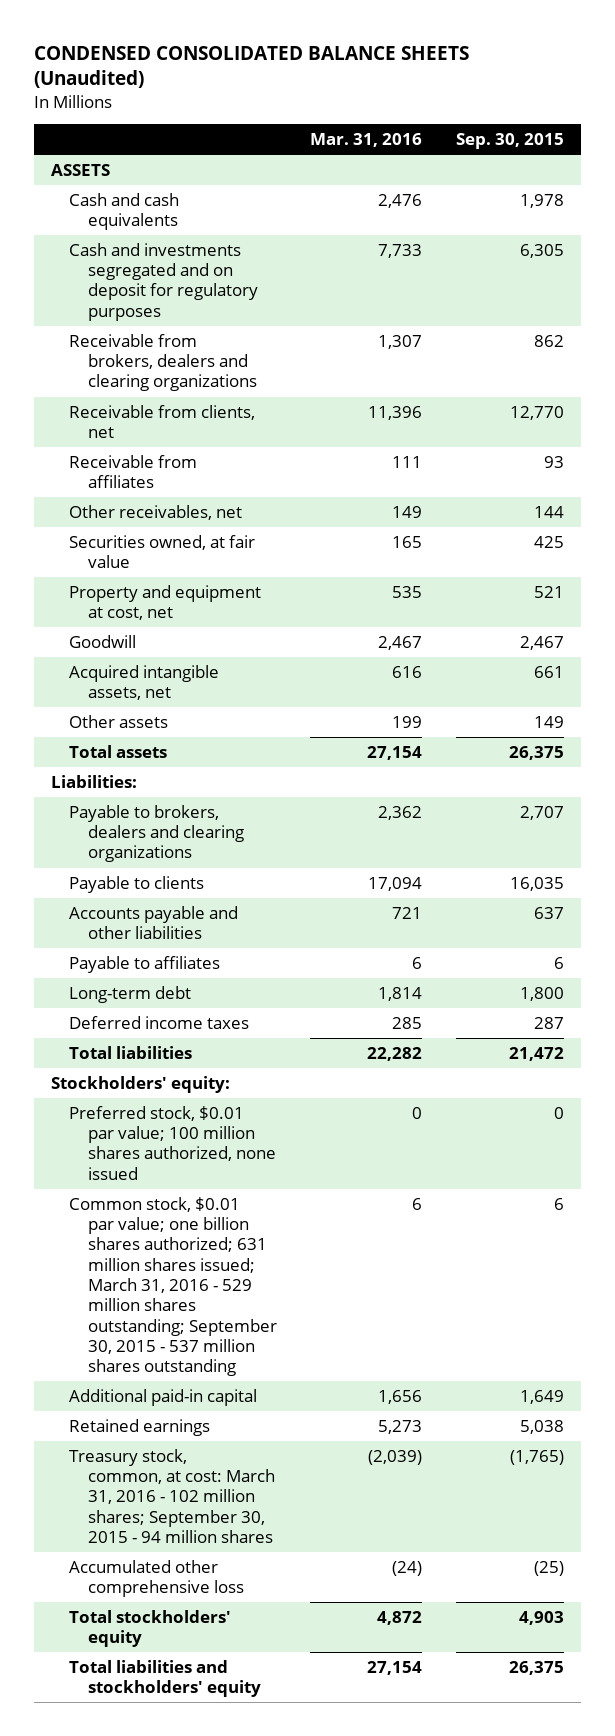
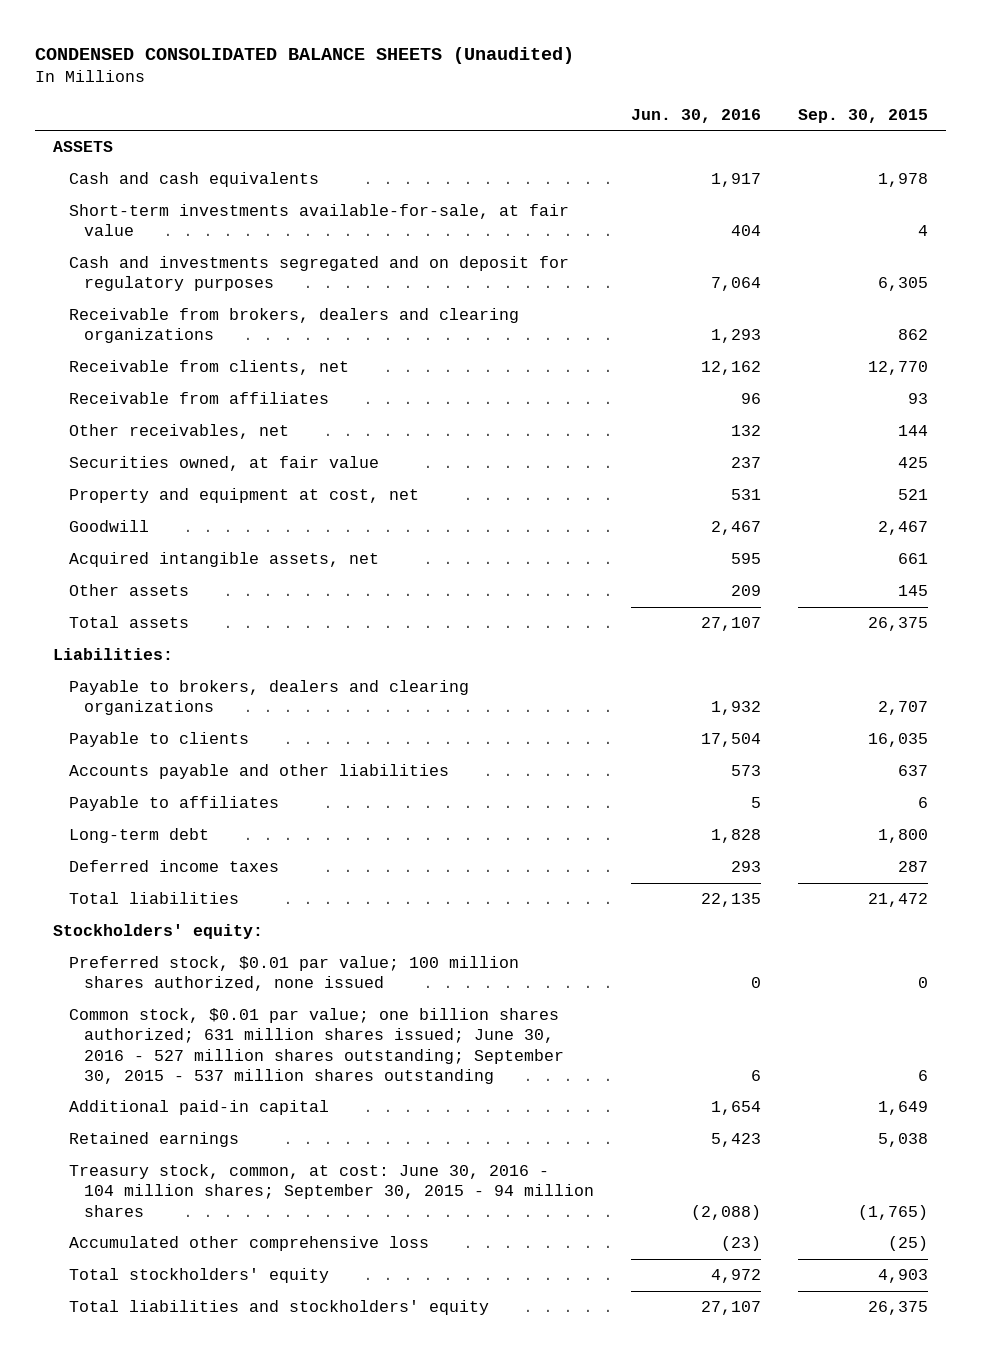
- | Mar. 31, 2016 | Sep. 30, 2015
+ | Jun. 30, 2016 | Sep. 30, 2015
+ Short-term investments available-for-sale, at fair value | 404 | 4
- Other assets | 199 | 149
+ Other assets | 209 | 145
- Common stock, $0.01 par value; one billion shares authorized; 631 million shares issued; March 31, 2016 - 529 million shares outstanding; September 30, 2015 - 537 million shares outstanding | 6 | 6
+ Common stock, $0.01 par value; one billion shares authorized; 631 million shares issued; June 30, 2016 - 527 million shares outstanding; September 30, 2015 - 537 million shares outstanding | 6 | 6
- Treasury stock, common, at cost: March 31, 2016 - 102 million shares; September 30, 2015 - 94 million shares | (2,039) | (1,765)
+ Treasury stock, common, at cost: June 30, 2016 - 104 million shares; September 30, 2015 - 94 million shares | (2,088) | (1,765)

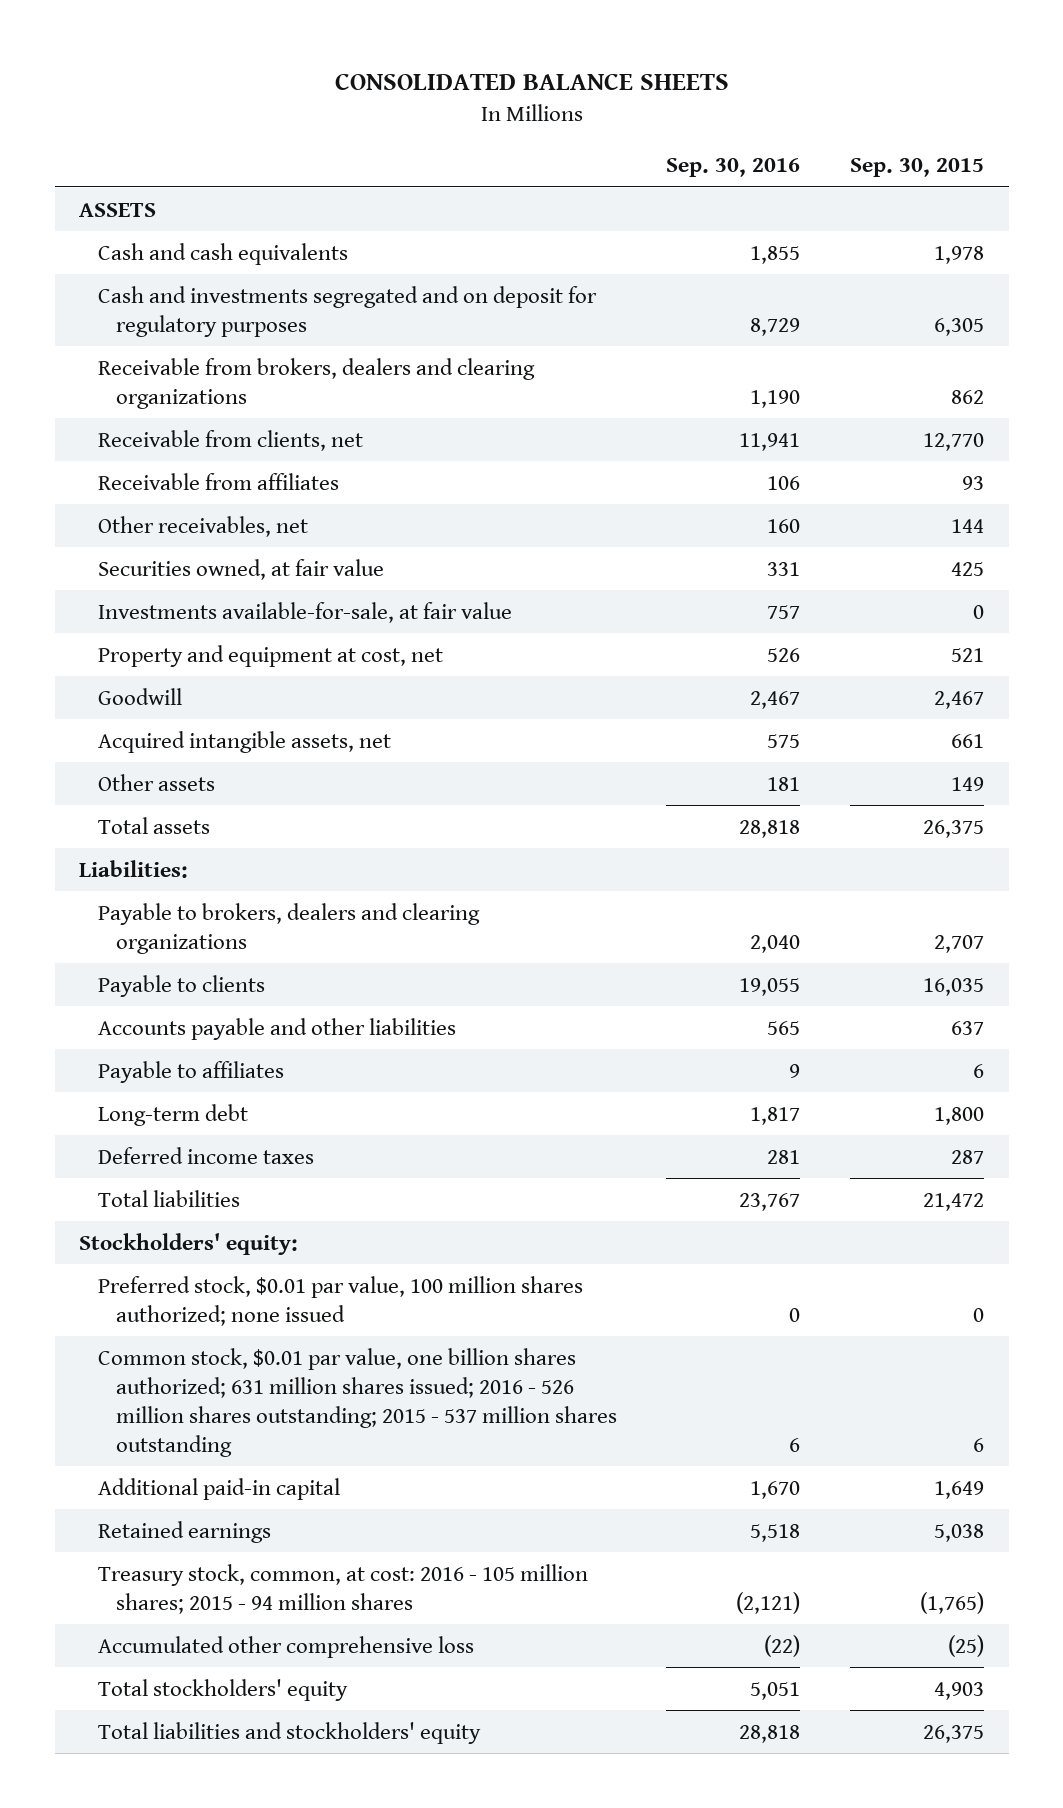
- CONDENSED CONSOLIDATED BALANCE SHEETS (Unaudited)
+ CONSOLIDATED BALANCE SHEETS
- | Jun. 30, 2016 | Sep. 30, 2015
+ | Sep. 30, 2016 | Sep. 30, 2015
- Short-term investments available-for-sale, at fair value | 404 | 4
+ Investments available-for-sale, at fair value | 757 | 0
- Other assets | 209 | 145
+ Other assets | 181 | 149
- Preferred stock, $0.01 par value; 100 million shares authorized, none issued | 0 | 0
- Common stock, $0.01 par value; one billion shares authorized; 631 million shares issued; June 30, 2016 - 527 million shares outstanding; September 30, 2015 - 537 million shares outstanding | 6 | 6
+ Preferred stock, $0.01 par value, 100 million shares authorized; none issued | 0 | 0
+ Common stock, $0.01 par value, one billion shares authorized; 631 million shares issued; 2016 - 526 million shares outstanding; 2015 - 537 million shares outstanding | 6 | 6
- Treasury stock, common, at cost: June 30, 2016 - 104 million shares; September 30, 2015 - 94 million shares | (2,088) | (1,765)
+ Treasury stock, common, at cost: 2016 - 105 million shares; 2015 - 94 million shares | (2,121) | (1,765)

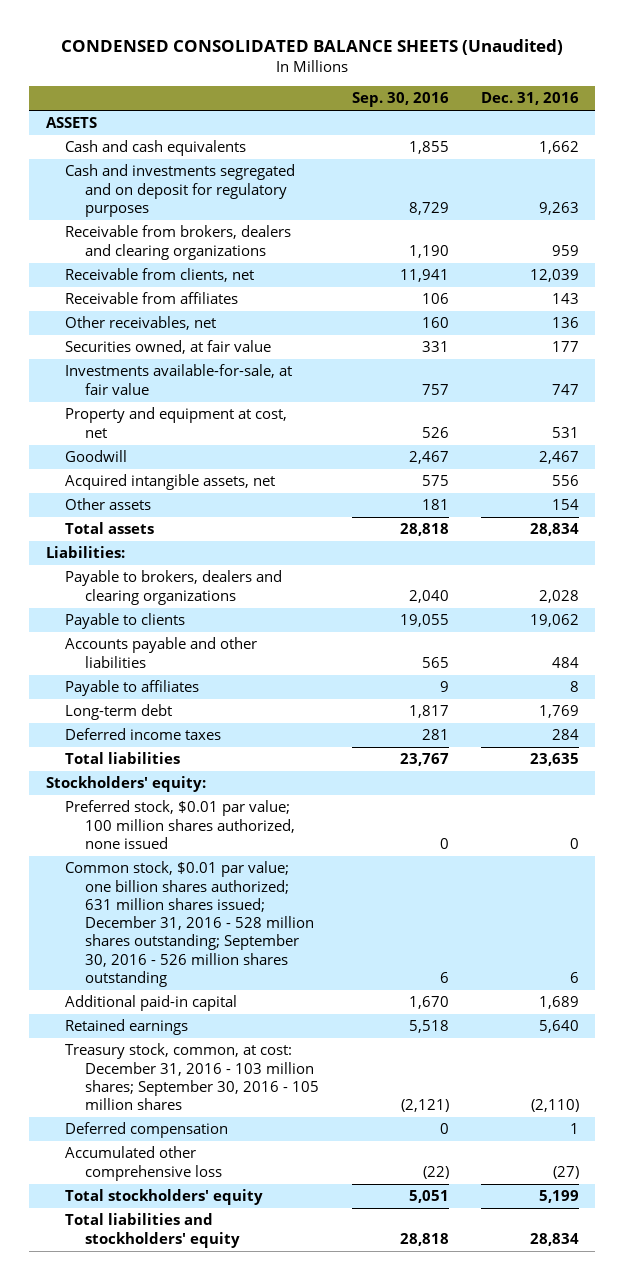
- CONSOLIDATED BALANCE SHEETS
+ CONDENSED CONSOLIDATED BALANCE SHEETS (Unaudited)
- | Sep. 30, 2016 | Sep. 30, 2015
+ | Sep. 30, 2016 | Dec. 31, 2016
- Preferred stock, $0.01 par value, 100 million shares authorized; none issued | 0 | 0
- Common stock, $0.01 par value, one billion shares authorized; 631 million shares issued; 2016 - 526 million shares outstanding; 2015 - 537 million shares outstanding | 6 | 6
+ Preferred stock, $0.01 par value; 100 million shares authorized, none issued | 0 | 0
+ Common stock, $0.01 par value; one billion shares authorized; 631 million shares issued; December 31, 2016 - 528 million shares outstanding; September 30, 2016 - 526 million shares outstanding | 6 | 6
- Treasury stock, common, at cost: 2016 - 105 million shares; 2015 - 94 million shares | (2,121) | (1,765)
+ Treasury stock, common, at cost: December 31, 2016 - 103 million shares; September 30, 2016 - 105 million shares | (2,121) | (2,110)
+ Deferred compensation | 0 | 1

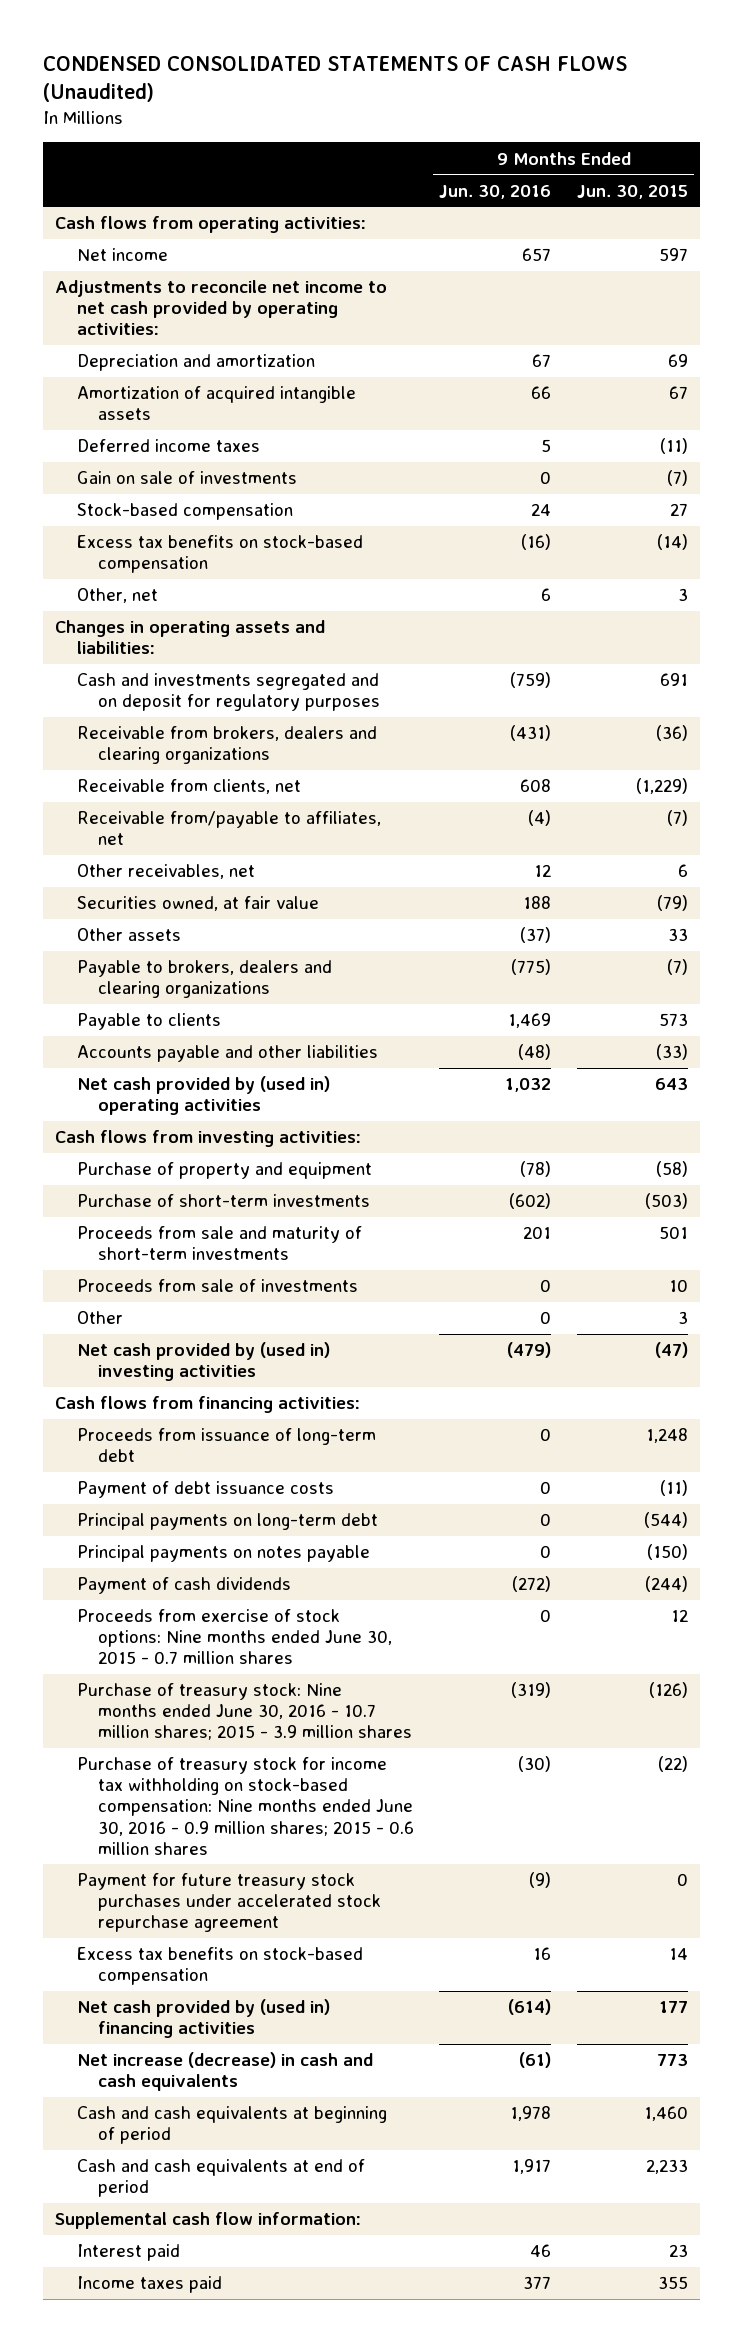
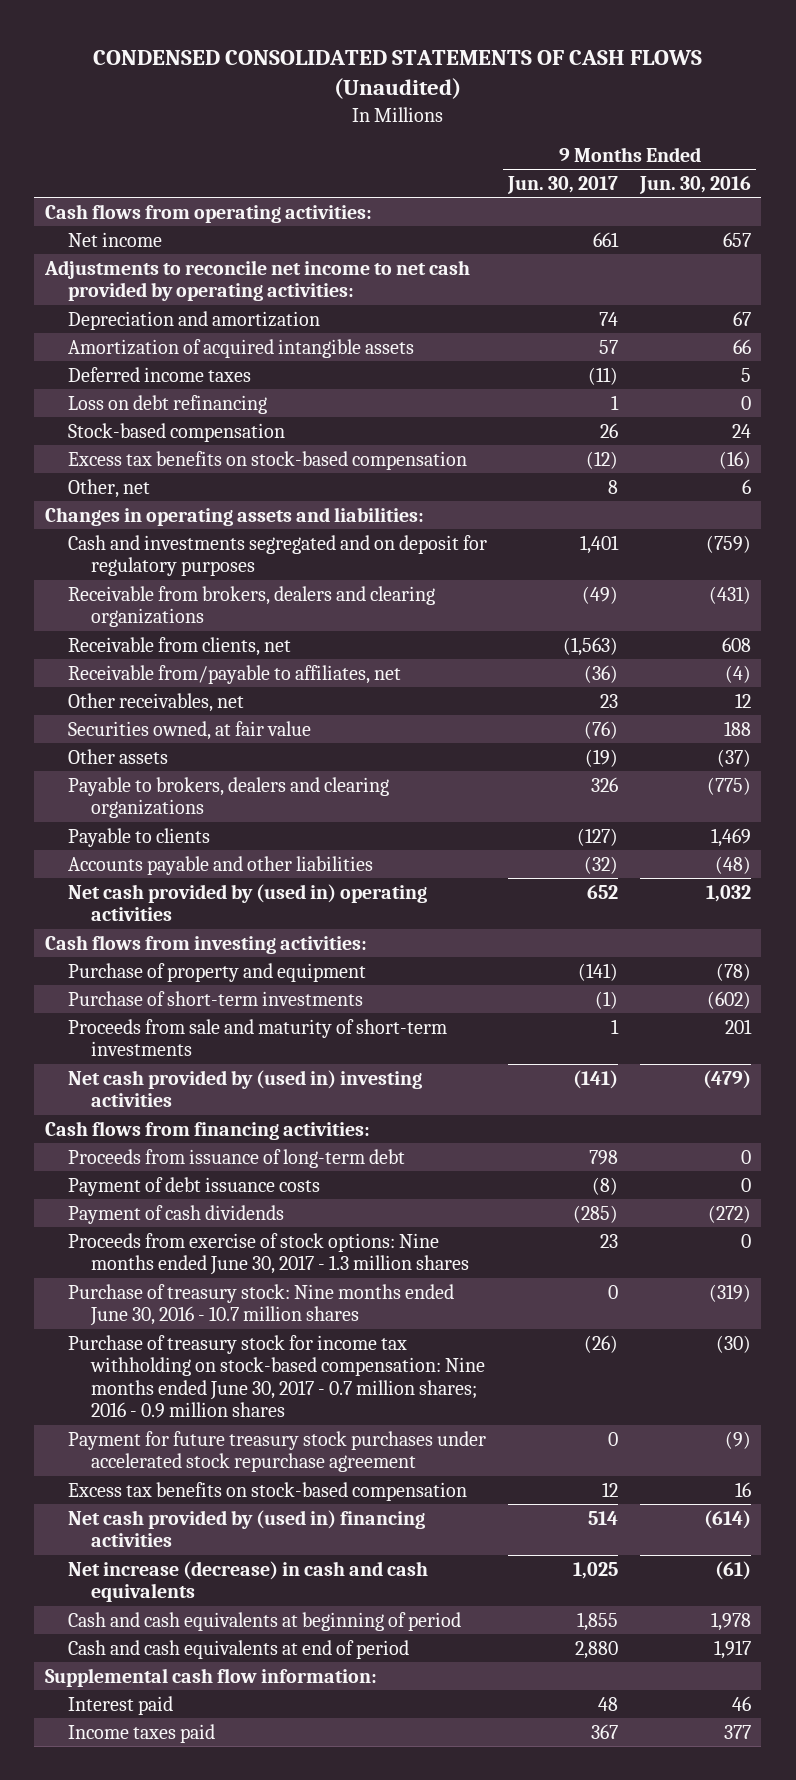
- | 9 Months Ended Jun. 30, 2016 | 9 Months Ended Jun. 30, 2015
+ | 9 Months Ended Jun. 30, 2017 | 9 Months Ended Jun. 30, 2016
- Gain on sale of investments | 0 | (7)
+ Loss on debt refinancing | 1 | 0
- Proceeds from sale of investments | 0 | 10
- Other | 0 | 3
- Principal payments on long-term debt | 0 | (544)
- Principal payments on notes payable | 0 | (150)
- Proceeds from exercise of stock options: Nine months ended June 30, 2015 - 0.7 million shares | 0 | 12
- Purchase of treasury stock: Nine months ended June 30, 2016 - 10.7 million shares; 2015 - 3.9 million shares | (319) | (126)
- Purchase of treasury stock for income tax withholding on stock-based compensation: Nine months ended June 30, 2016 - 0.9 million shares; 2015 - 0.6 million shares | (30) | (22)
+ Proceeds from exercise of stock options: Nine months ended June 30, 2017 - 1.3 million shares | 23 | 0
+ Purchase of treasury stock: Nine months ended June 30, 2016 - 10.7 million shares | 0 | (319)
+ Purchase of treasury stock for income tax withholding on stock-based compensation: Nine months ended June 30, 2017 - 0.7 million shares; 2016 - 0.9 million shares | (26) | (30)

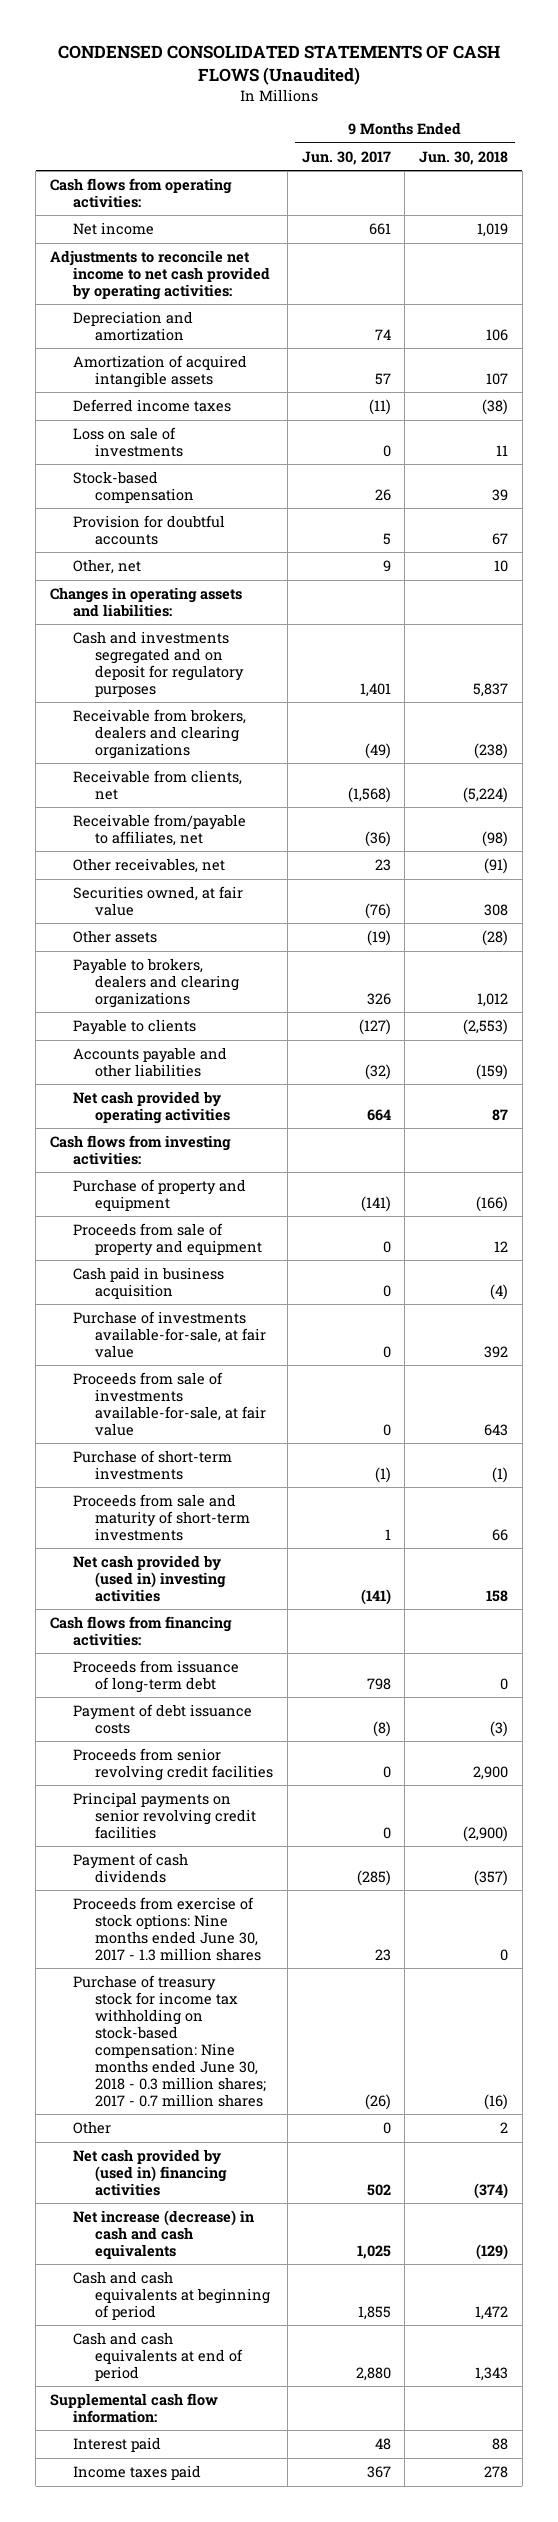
- | 9 Months Ended Jun. 30, 2017 | 9 Months Ended Jun. 30, 2016
+ | 9 Months Ended Jun. 30, 2017 | 9 Months Ended Jun. 30, 2018
- Loss on debt refinancing | 1 | 0
+ Loss on sale of investments | 0 | 11
- Excess tax benefits on stock-based compensation | (12) | (16)
- Other, net | 8 | 6
+ Provision for doubtful accounts | 5 | 67
+ Other, net | 9 | 10
- Receivable from clients, net | (1,563) | 608
+ Receivable from clients, net | (1,568) | (5,224)
- Net cash provided by (used in) operating activities | 652 | 1,032
+ Net cash provided by operating activities | 664 | 87
+ Proceeds from sale of property and equipment | 0 | 12
+ Cash paid in business acquisition | 0 | (4)
+ Purchase of investments available-for-sale, at fair value | 0 | 392
+ Proceeds from sale of investments available-for-sale, at fair value | 0 | 643
+ Proceeds from senior revolving credit facilities | 0 | 2,900
+ Principal payments on senior revolving credit facilities | 0 | (2,900)
- Purchase of treasury stock: Nine months ended June 30, 2016 - 10.7 million shares | 0 | (319)
- Purchase of treasury stock for income tax withholding on stock-based compensation: Nine months ended June 30, 2017 - 0.7 million shares; 2016 - 0.9 million shares | (26) | (30)
- Payment for future treasury stock purchases under accelerated stock repurchase agreement | 0 | (9)
- Excess tax benefits on stock-based compensation | 12 | 16
- Net cash provided by (used in) financing activities | 514 | (614)
+ Purchase of treasury stock for income tax withholding on stock-based compensation: Nine months ended June 30, 2018 - 0.3 million shares; 2017 - 0.7 million shares | (26) | (16)
+ Other | 0 | 2
+ Net cash provided by (used in) financing activities | 502 | (374)

